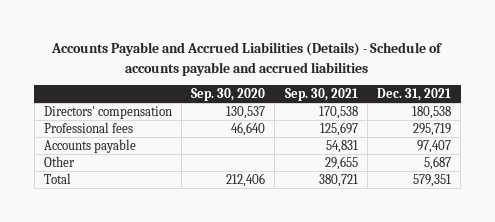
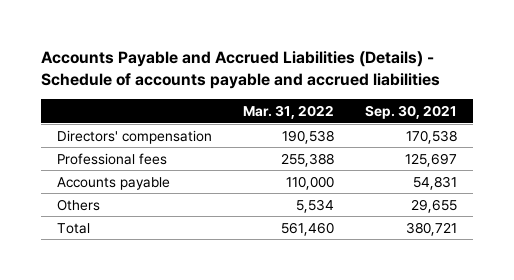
- | Sep. 30, 2020 | Sep. 30, 2021 | Dec. 31, 2021
+ | Mar. 31, 2022 | Sep. 30, 2021
- Other | | 29,655 | 5,687
+ Others | 5,534 | 29,655

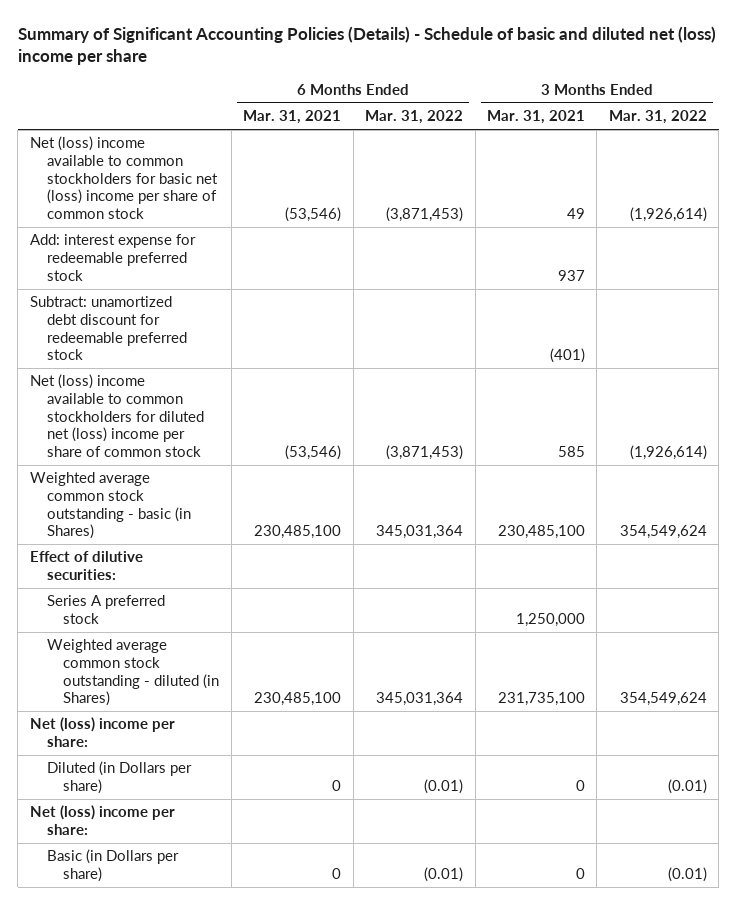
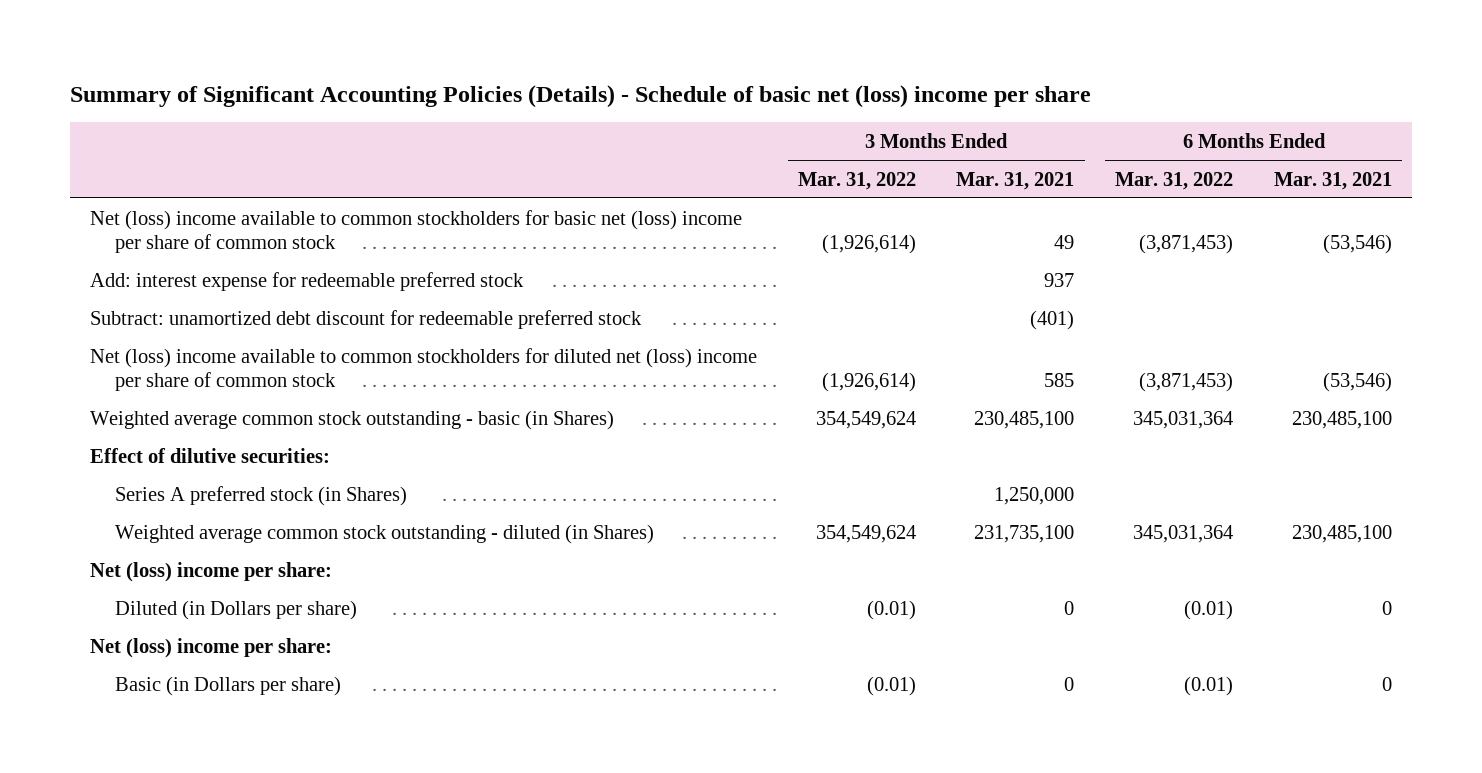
- Summary of Significant Accounting Policies (Details) - Schedule of basic and diluted net (loss) income per share
+ Summary of Significant Accounting Policies (Details) - Schedule of basic net (loss) income per share
- | 6 Months Ended Mar. 31, 2021 | 6 Months Ended Mar. 31, 2022 | 3 Months Ended Mar. 31, 2021 | 3 Months Ended Mar. 31, 2022
+ | 3 Months Ended Mar. 31, 2022 | 3 Months Ended Mar. 31, 2021 | 6 Months Ended Mar. 31, 2022 | 6 Months Ended Mar. 31, 2021
- Series A preferred stock | | | 1,250,000 |
+ Series A preferred stock (in Shares) | | 1,250,000 | |

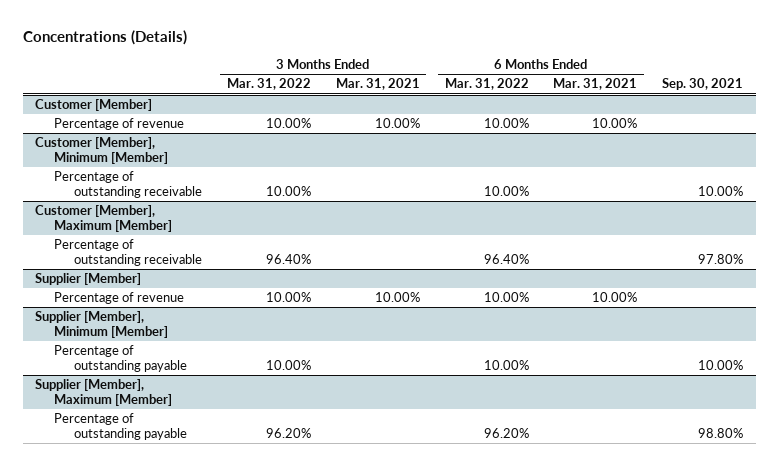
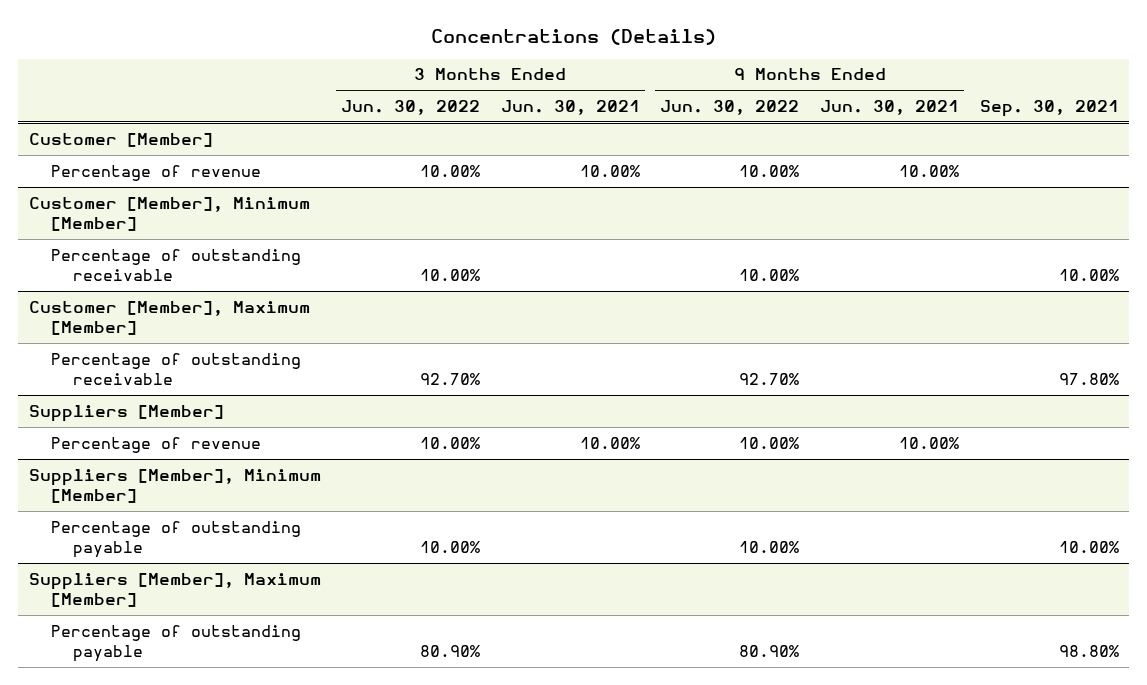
- | 3 Months Ended Mar. 31, 2022 | 3 Months Ended Mar. 31, 2021 | 6 Months Ended Mar. 31, 2022 | 6 Months Ended Mar. 31, 2021 | Sep. 30, 2021
+ | 3 Months Ended Jun. 30, 2022 | 3 Months Ended Jun. 30, 2021 | 9 Months Ended Jun. 30, 2022 | 9 Months Ended Jun. 30, 2021 | Sep. 30, 2021
- Supplier [Member]
+ Suppliers [Member]
- Supplier [Member], Minimum [Member]
+ Suppliers [Member], Minimum [Member]
- Supplier [Member], Maximum [Member]
+ Suppliers [Member], Maximum [Member]

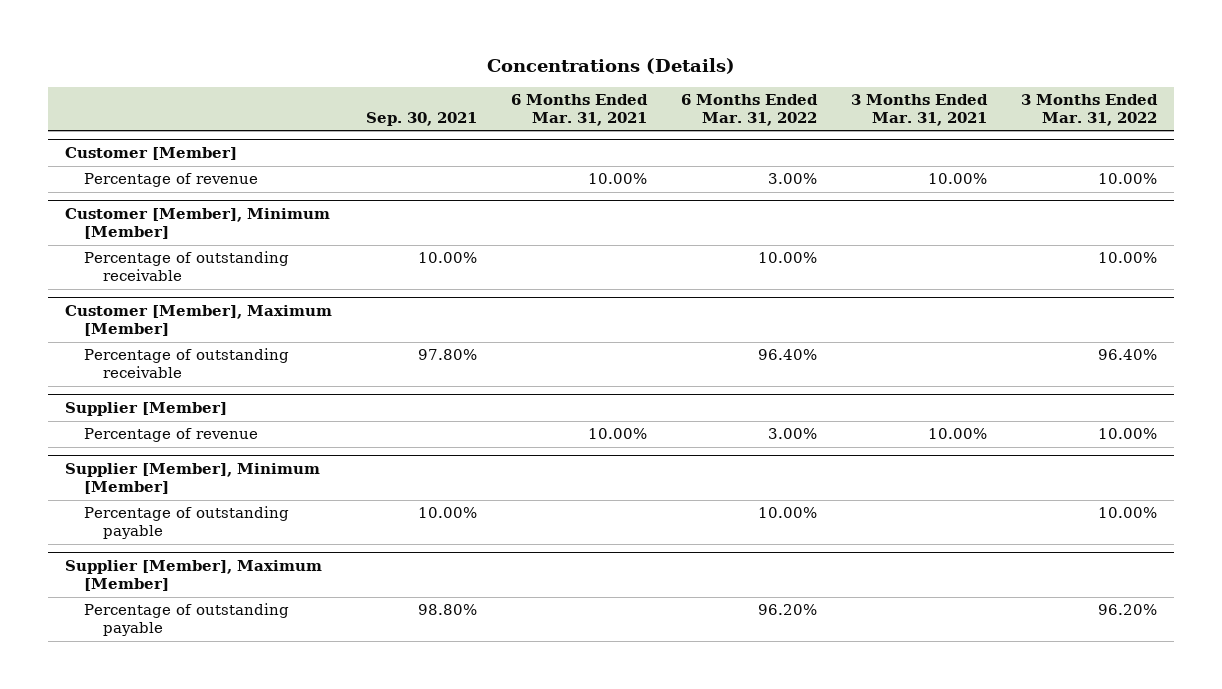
- | 3 Months Ended Jun. 30, 2022 | 3 Months Ended Jun. 30, 2021 | 9 Months Ended Jun. 30, 2022 | 9 Months Ended Jun. 30, 2021 | Sep. 30, 2021
+ | Sep. 30, 2021 | 6 Months Ended Mar. 31, 2021 | 6 Months Ended Mar. 31, 2022 | 3 Months Ended Mar. 31, 2021 | 3 Months Ended Mar. 31, 2022
- Suppliers [Member]
+ Supplier [Member]
- Suppliers [Member], Minimum [Member]
+ Supplier [Member], Minimum [Member]
- Suppliers [Member], Maximum [Member]
+ Supplier [Member], Maximum [Member]

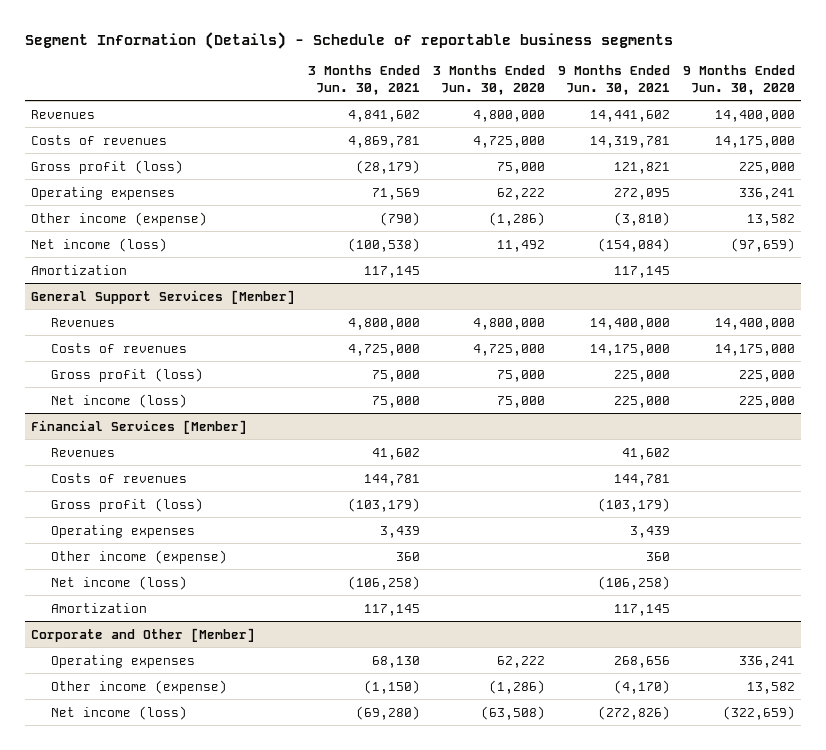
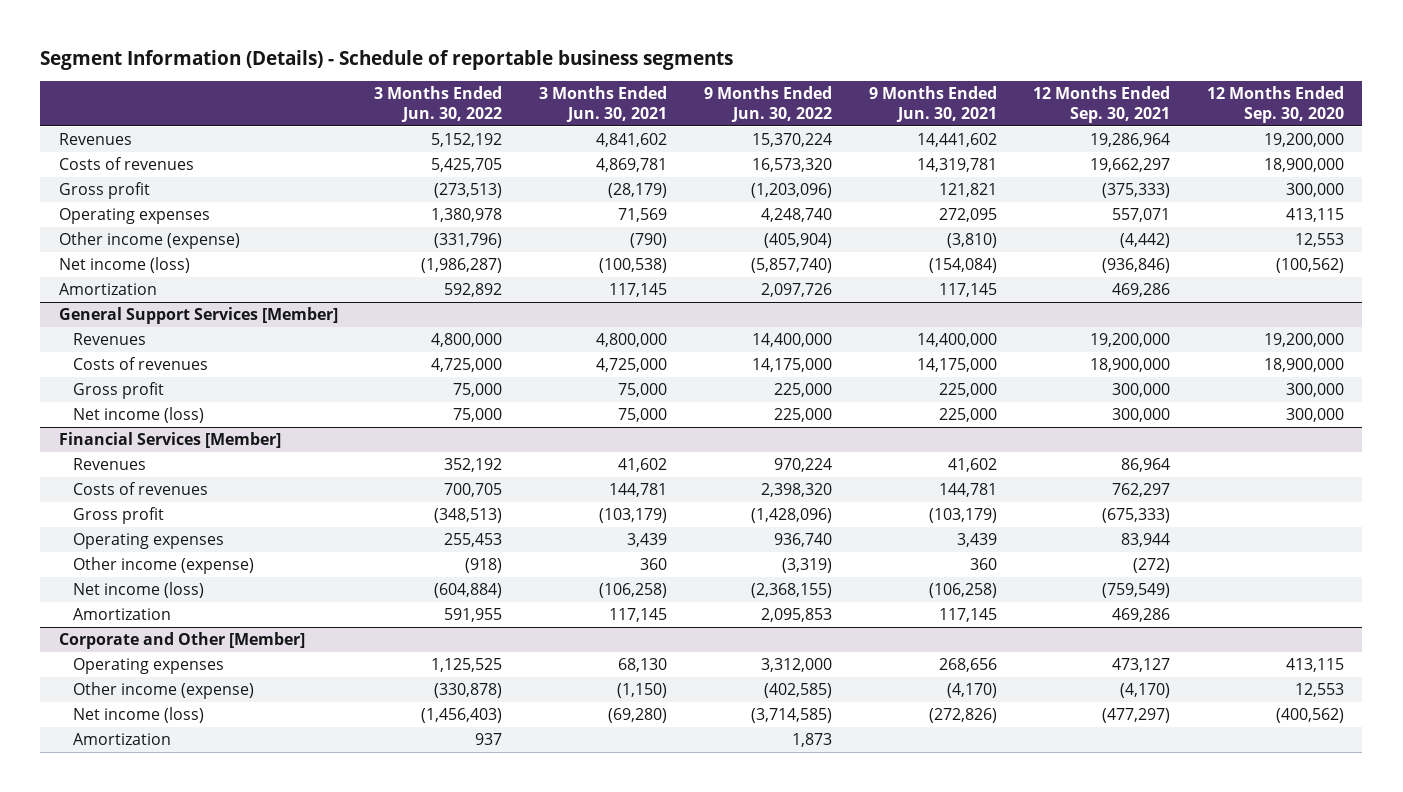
- | 3 Months Ended Jun. 30, 2021 | 3 Months Ended Jun. 30, 2020 | 9 Months Ended Jun. 30, 2021 | 9 Months Ended Jun. 30, 2020
+ | 3 Months Ended Jun. 30, 2022 | 3 Months Ended Jun. 30, 2021 | 9 Months Ended Jun. 30, 2022 | 9 Months Ended Jun. 30, 2021 | 12 Months Ended Sep. 30, 2021 | 12 Months Ended Sep. 30, 2020
- Gross profit (loss) | (28,179) | 75,000 | 121,821 | 225,000
+ Gross profit | (273,513) | (28,179) | (1,203,096) | 121,821 | (375,333) | 300,000
@ General Support Services [Member]
- Gross profit (loss) | 75,000 | 75,000 | 225,000 | 225,000
+ Gross profit | 75,000 | 75,000 | 225,000 | 225,000 | 300,000 | 300,000
@ Financial Services [Member]
- Gross profit (loss) | (103,179) | | (103,179) |
+ Gross profit | (348,513) | (103,179) | (1,428,096) | (103,179) | (675,333) |
@ Corporate and Other [Member]
+ Amortization | 937 | | 1,873 | | |

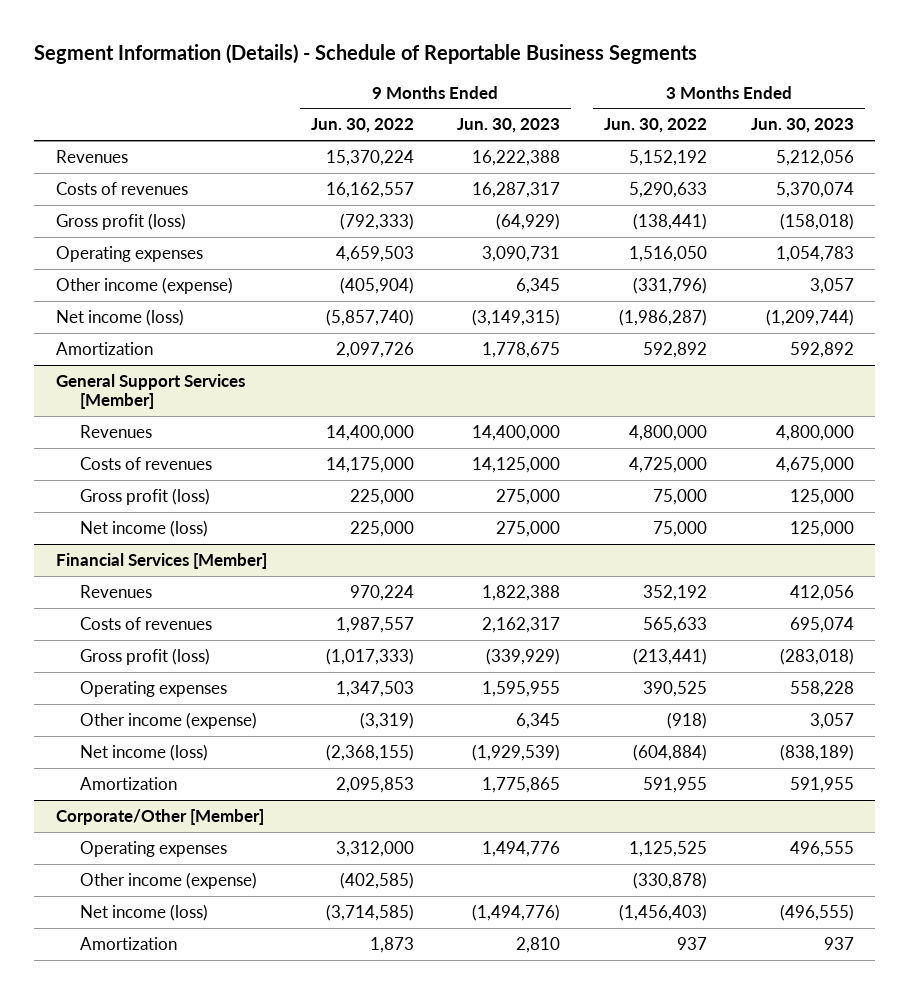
- Segment Information (Details) - Schedule of reportable business segments
+ Segment Information (Details) - Schedule of Reportable Business Segments
- | 3 Months Ended Jun. 30, 2022 | 3 Months Ended Jun. 30, 2021 | 9 Months Ended Jun. 30, 2022 | 9 Months Ended Jun. 30, 2021 | 12 Months Ended Sep. 30, 2021 | 12 Months Ended Sep. 30, 2020
+ | 9 Months Ended Jun. 30, 2022 | 9 Months Ended Jun. 30, 2023 | 3 Months Ended Jun. 30, 2022 | 3 Months Ended Jun. 30, 2023
- Costs of revenues | 5,425,705 | 4,869,781 | 16,573,320 | 14,319,781 | 19,662,297 | 18,900,000
- Gross profit | (273,513) | (28,179) | (1,203,096) | 121,821 | (375,333) | 300,000
- Operating expenses | 1,380,978 | 71,569 | 4,248,740 | 272,095 | 557,071 | 413,115
+ Costs of revenues | 16,162,557 | 16,287,317 | 5,290,633 | 5,370,074
+ Gross profit (loss) | (792,333) | (64,929) | (138,441) | (158,018)
+ Operating expenses | 4,659,503 | 3,090,731 | 1,516,050 | 1,054,783
@ General Support Services [Member]
- Gross profit | 75,000 | 75,000 | 225,000 | 225,000 | 300,000 | 300,000
+ Gross profit (loss) | 225,000 | 275,000 | 75,000 | 125,000
@ Financial Services [Member]
- Costs of revenues | 700,705 | 144,781 | 2,398,320 | 144,781 | 762,297 |
- Gross profit | (348,513) | (103,179) | (1,428,096) | (103,179) | (675,333) |
- Operating expenses | 255,453 | 3,439 | 936,740 | 3,439 | 83,944 |
+ Costs of revenues | 1,987,557 | 2,162,317 | 565,633 | 695,074
+ Gross profit (loss) | (1,017,333) | (339,929) | (213,441) | (283,018)
+ Operating expenses | 1,347,503 | 1,595,955 | 390,525 | 558,228
- Corporate and Other [Member]
+ Corporate/Other [Member]

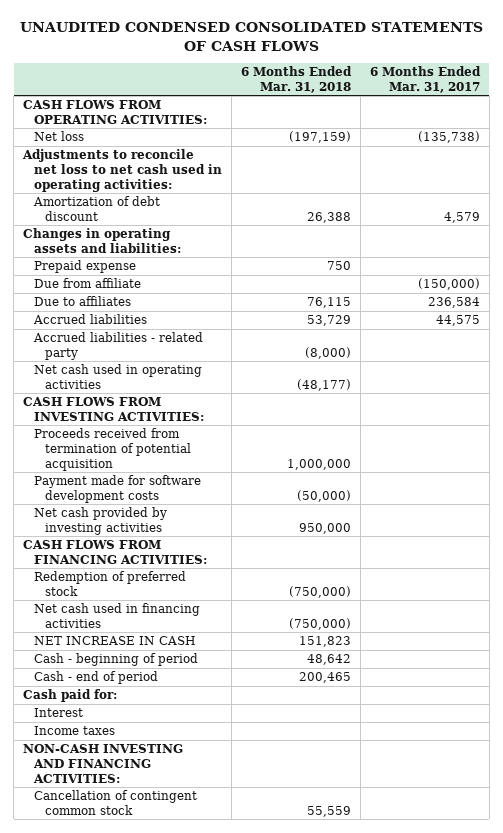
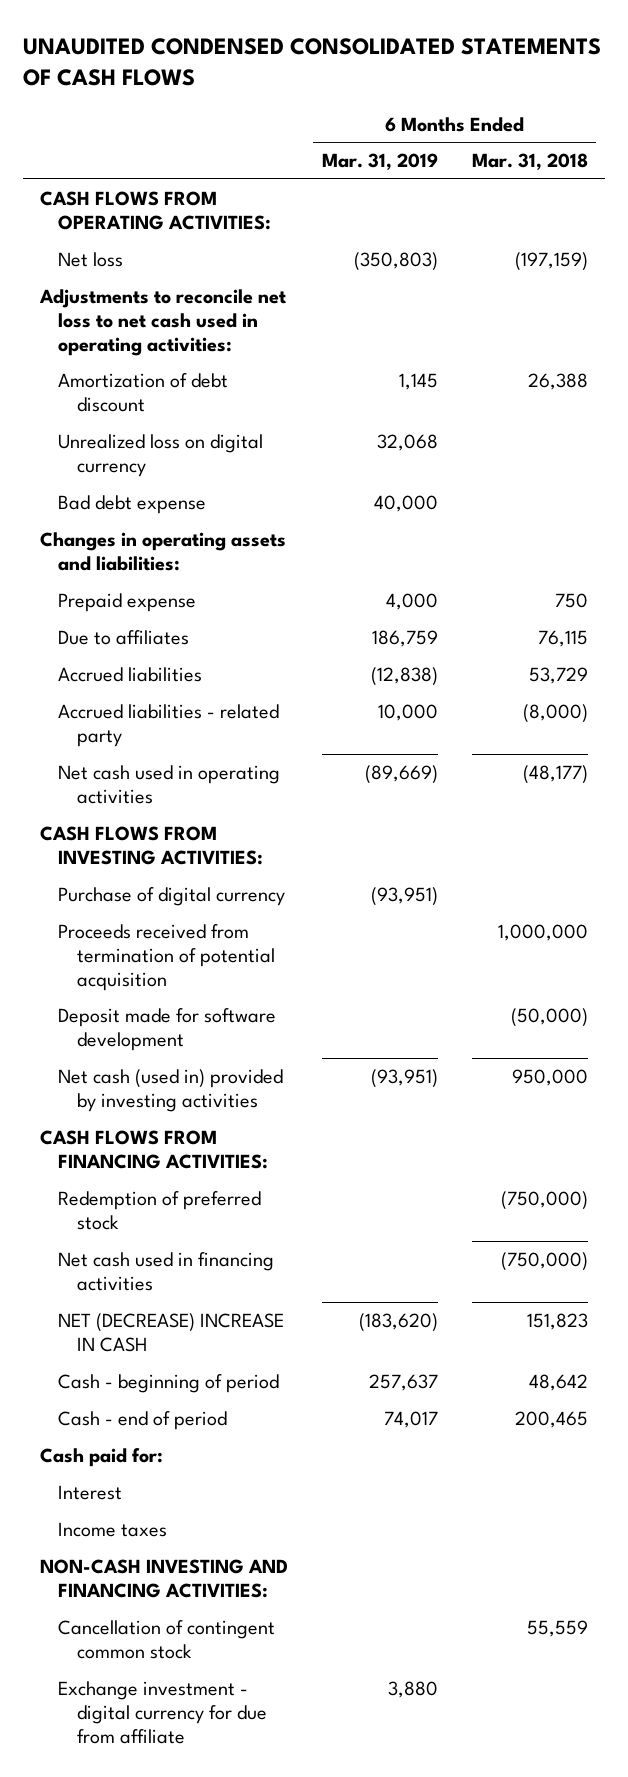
- | 6 Months Ended Mar. 31, 2018 | 6 Months Ended Mar. 31, 2017
+ | 6 Months Ended Mar. 31, 2019 | 6 Months Ended Mar. 31, 2018
+ Unrealized loss on digital currency | 32,068 |
+ Bad debt expense | 40,000 |
- Due from affiliate | | (150,000)
+ Purchase of digital currency | (93,951) |
- Payment made for software development costs | (50,000) |
- Net cash provided by investing activities | 950,000 |
+ Deposit made for software development | | (50,000)
+ Net cash (used in) provided by investing activities | (93,951) | 950,000
- NET INCREASE IN CASH | 151,823 |
+ NET (DECREASE) INCREASE IN CASH | (183,620) | 151,823
+ Exchange investment - digital currency for due from affiliate | 3,880 |

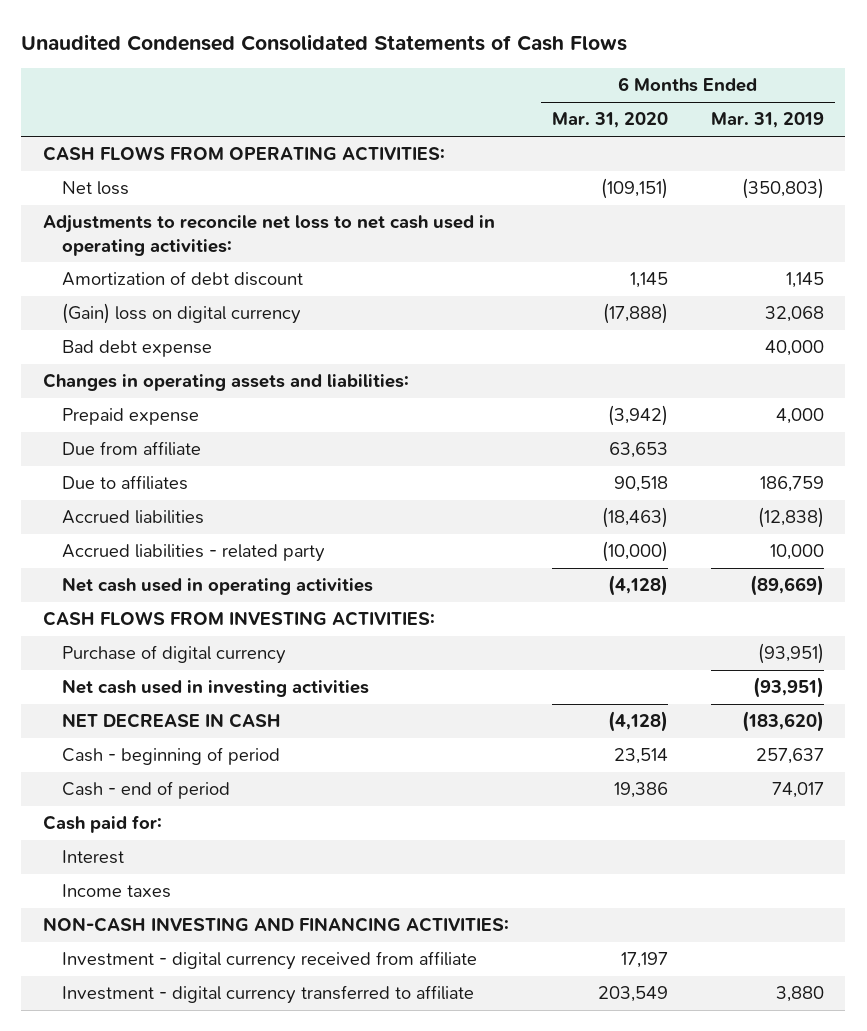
- UNAUDITED CONDENSED CONSOLIDATED STATEMENTS OF CASH FLOWS
+ Unaudited Condensed Consolidated Statements of Cash Flows
- | 6 Months Ended Mar. 31, 2019 | 6 Months Ended Mar. 31, 2018
+ | 6 Months Ended Mar. 31, 2020 | 6 Months Ended Mar. 31, 2019
- Unrealized loss on digital currency | 32,068 |
+ (Gain) loss on digital currency | (17,888) | 32,068
+ Due from affiliate | 63,653 |
- Proceeds received from termination of potential acquisition | | 1,000,000
- Deposit made for software development | | (50,000)
- Net cash (used in) provided by investing activities | (93,951) | 950,000
- CASH FLOWS FROM FINANCING ACTIVITIES:
- Redemption of preferred stock | | (750,000)
- Net cash used in financing activities | | (750,000)
- NET (DECREASE) INCREASE IN CASH | (183,620) | 151,823
+ Net cash used in investing activities | | (93,951)
+ NET DECREASE IN CASH | (4,128) | (183,620)
- Cancellation of contingent common stock | | 55,559
- Exchange investment - digital currency for due from affiliate | 3,880 |
+ Investment - digital currency received from affiliate | 17,197 |
+ Investment - digital currency transferred to affiliate | 203,549 | 3,880

